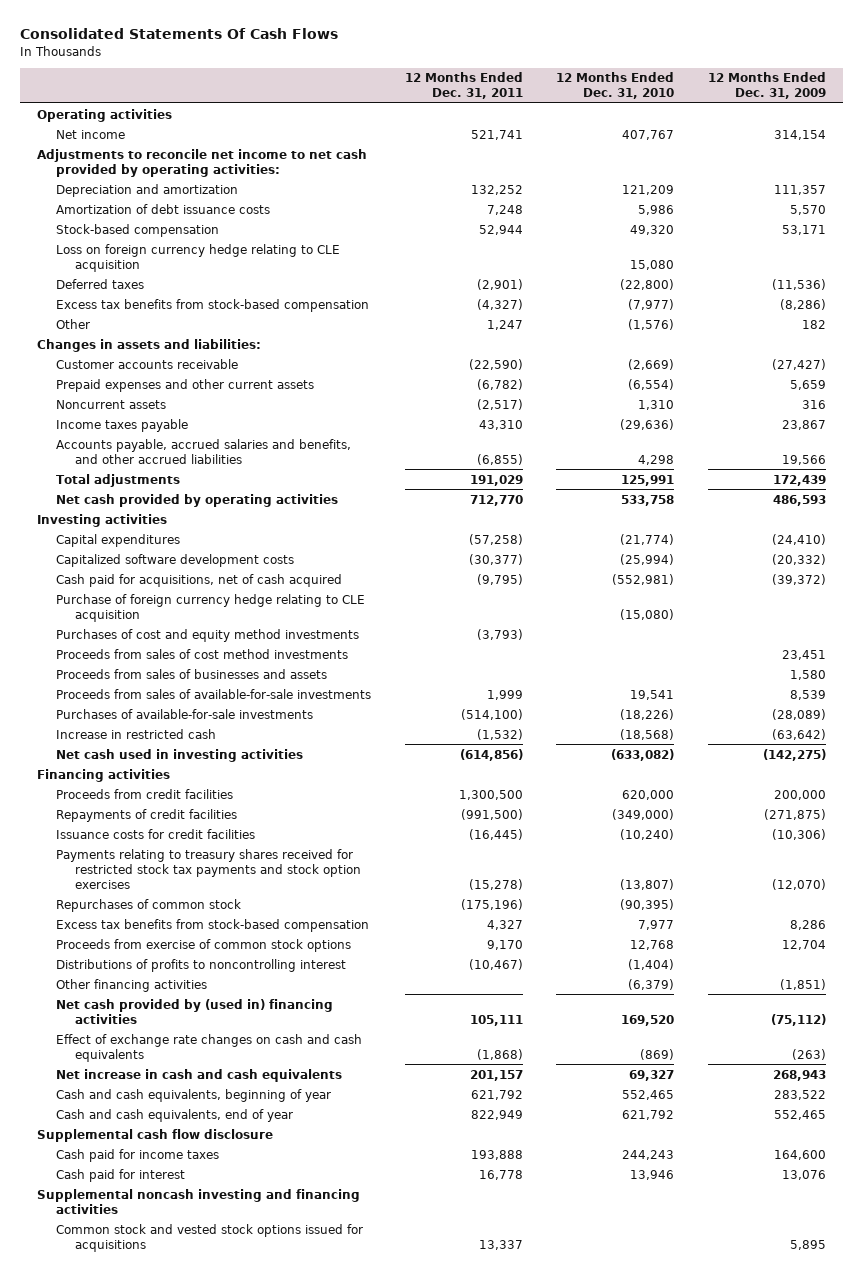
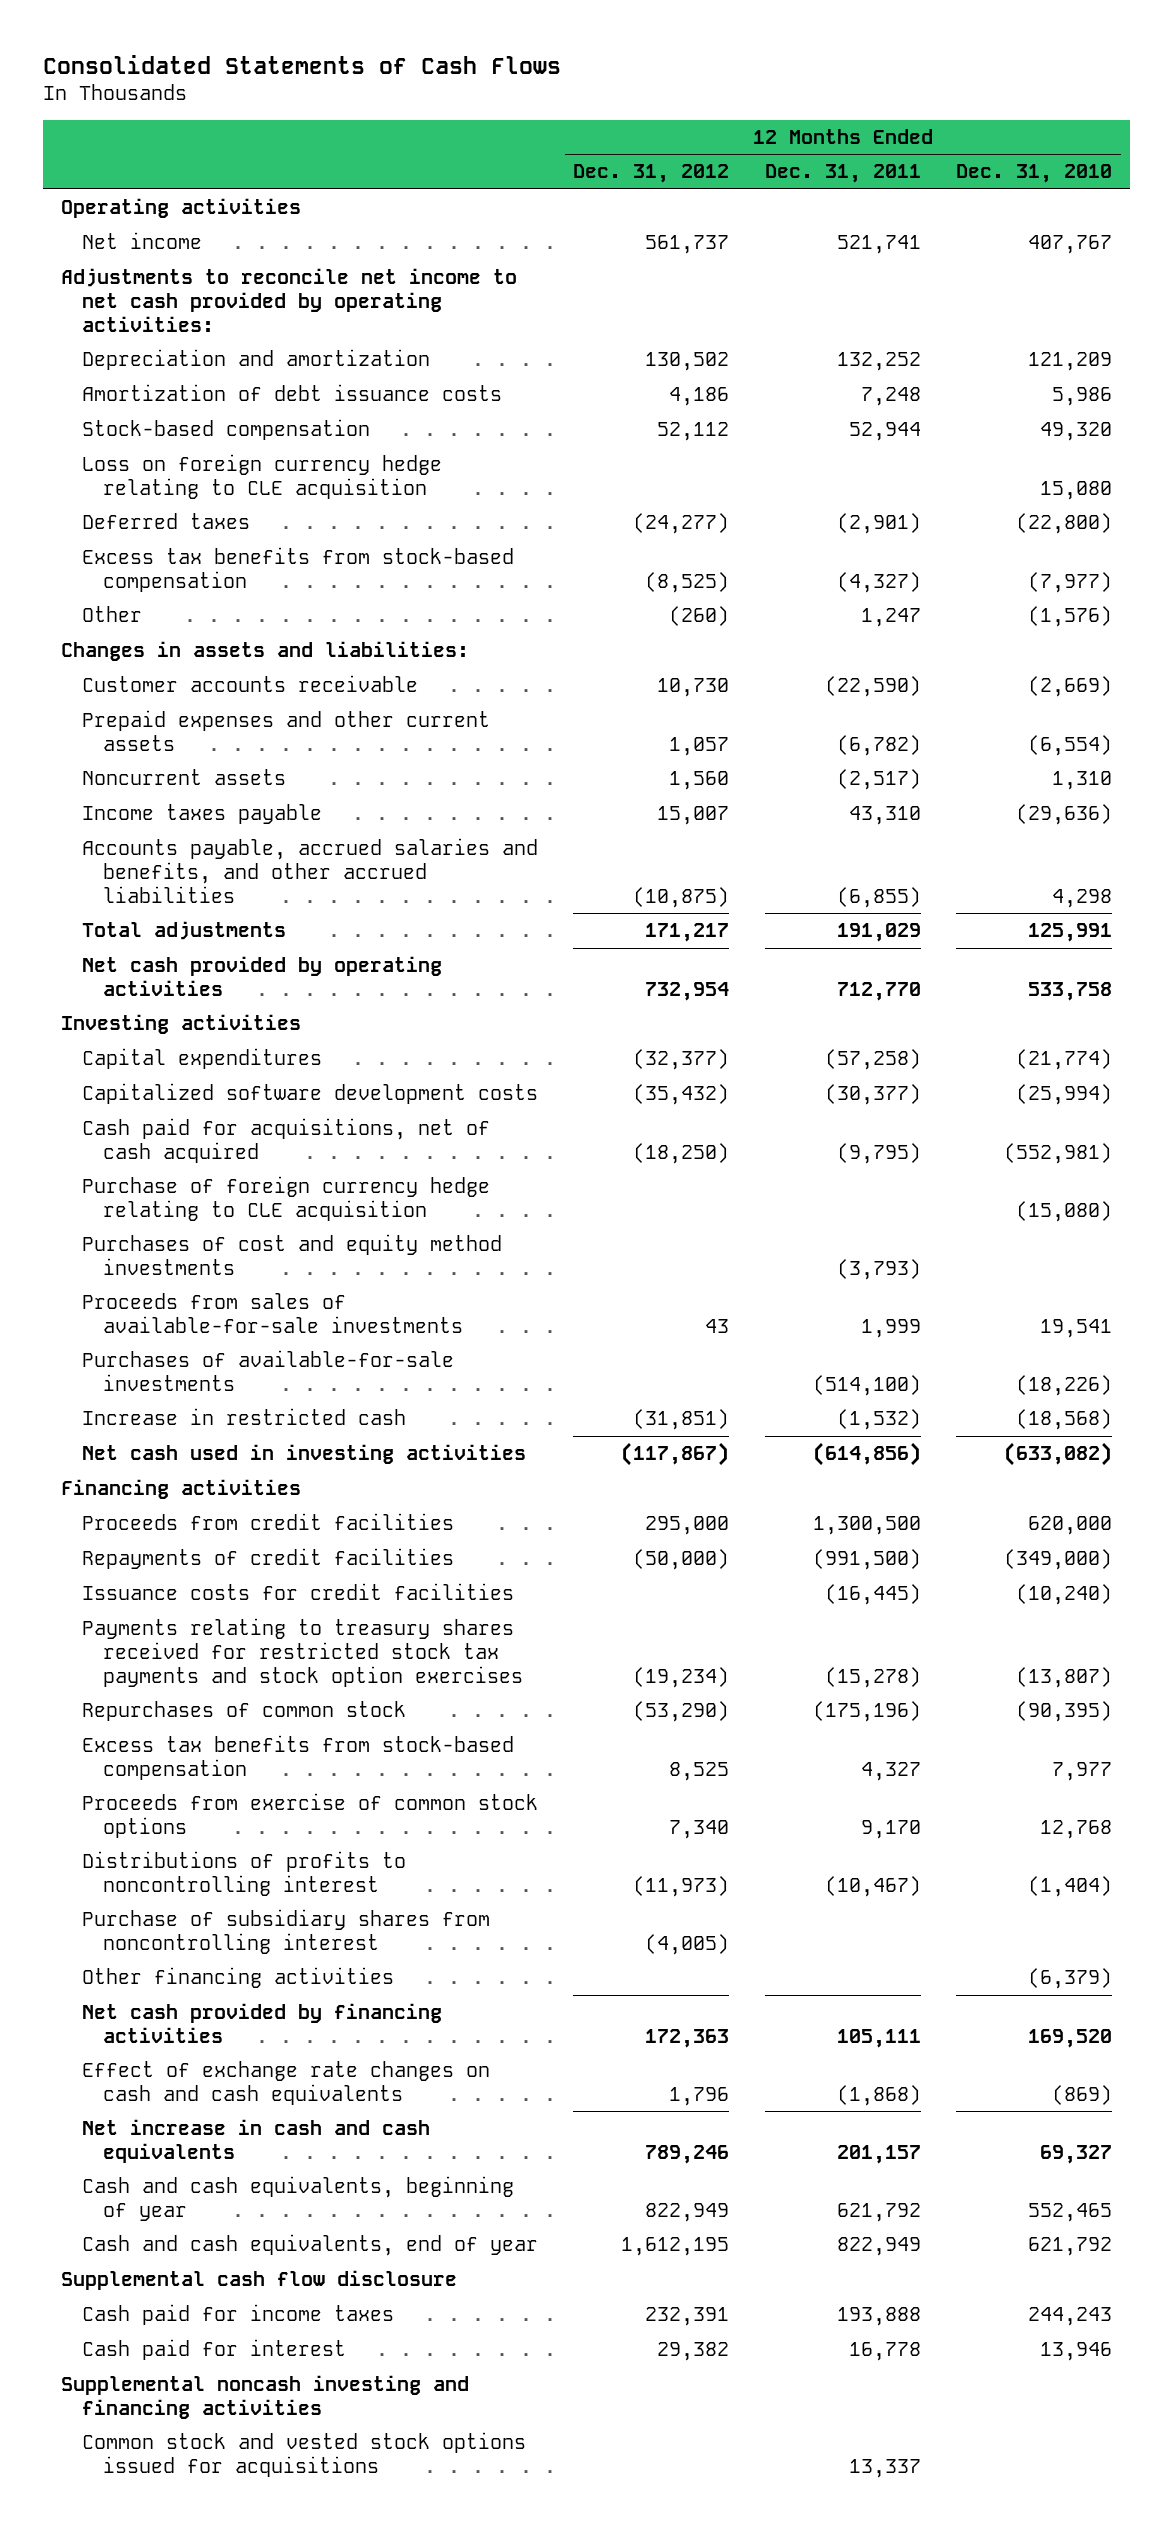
- Consolidated Statements Of Cash Flows
+ Consolidated Statements of Cash Flows
- | 12 Months Ended Dec. 31, 2011 | 12 Months Ended Dec. 31, 2010 | 12 Months Ended Dec. 31, 2009
+ | 12 Months Ended Dec. 31, 2012 | 12 Months Ended Dec. 31, 2011 | 12 Months Ended Dec. 31, 2010
- Proceeds from sales of cost method investments | | | 23,451
- Proceeds from sales of businesses and assets | | | 1,580
+ Purchase of subsidiary shares from noncontrolling interest | (4,005) | |
- Net cash provided by (used in) financing activities | 105,111 | 169,520 | (75,112)
+ Net cash provided by financing activities | 172,363 | 105,111 | 169,520

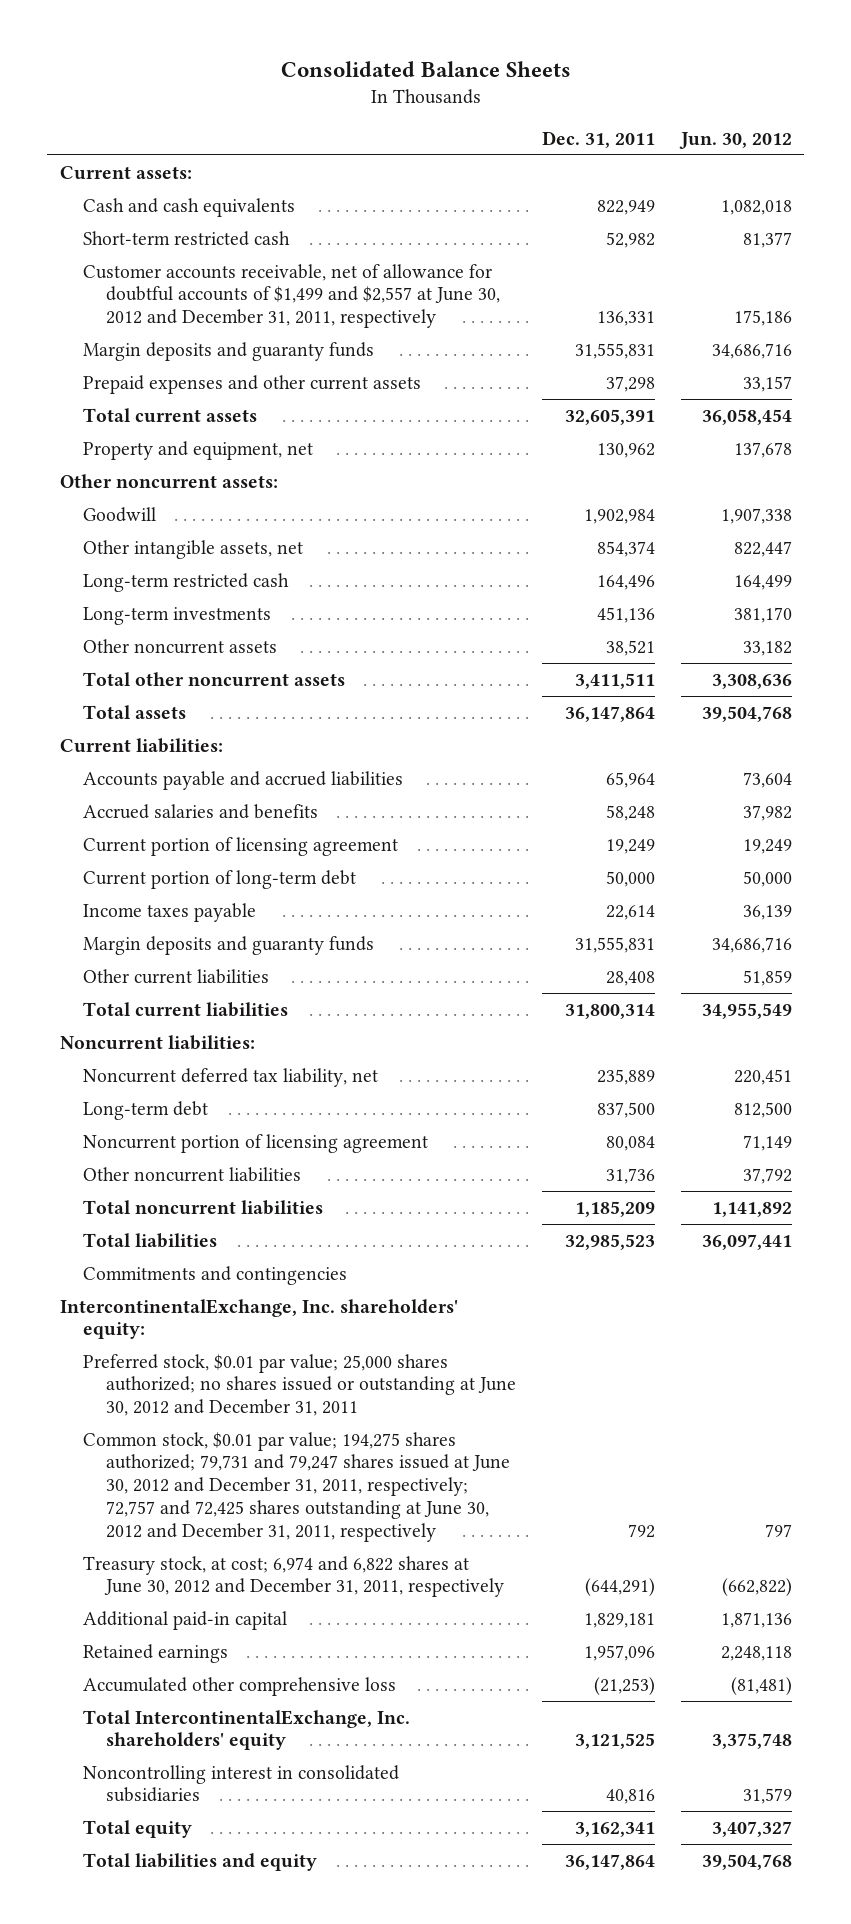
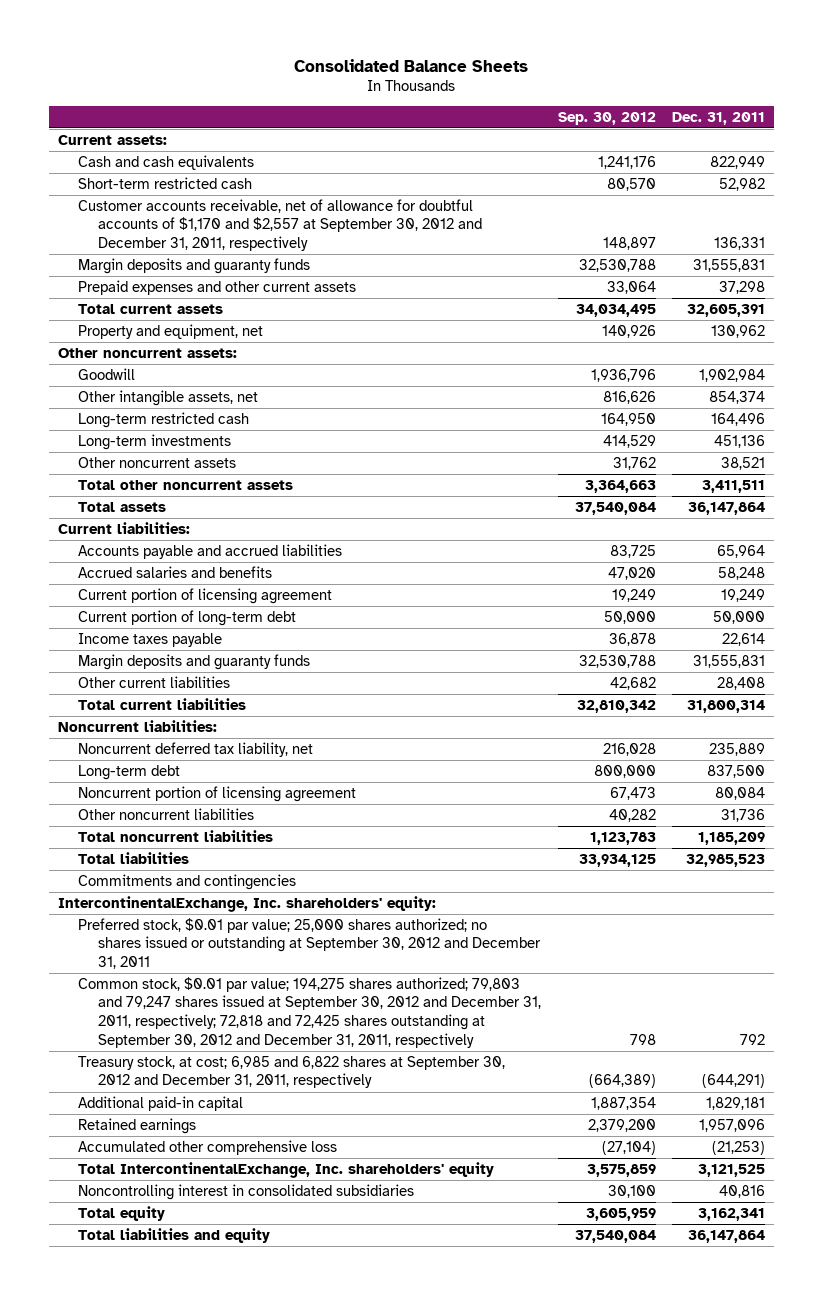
- | Dec. 31, 2011 | Jun. 30, 2012
+ | Sep. 30, 2012 | Dec. 31, 2011
- Customer accounts receivable, net of allowance for doubtful accounts of $1,499 and $2,557 at June 30, 2012 and December 31, 2011, respectively | 136,331 | 175,186
+ Customer accounts receivable, net of allowance for doubtful accounts of $1,170 and $2,557 at September 30, 2012 and December 31, 2011, respectively | 148,897 | 136,331
- Preferred stock, $0.01 par value; 25,000 shares authorized; no shares issued or outstanding at June 30, 2012 and December 31, 2011
- Common stock, $0.01 par value; 194,275 shares authorized; 79,731 and 79,247 shares issued at June 30, 2012 and December 31, 2011, respectively; 72,757 and 72,425 shares outstanding at June 30, 2012 and December 31, 2011, respectively | 792 | 797
- Treasury stock, at cost; 6,974 and 6,822 shares at June 30, 2012 and December 31, 2011, respectively | (644,291) | (662,822)
+ Preferred stock, $0.01 par value; 25,000 shares authorized; no shares issued or outstanding at September 30, 2012 and December 31, 2011
+ Common stock, $0.01 par value; 194,275 shares authorized; 79,803 and 79,247 shares issued at September 30, 2012 and December 31, 2011, respectively; 72,818 and 72,425 shares outstanding at September 30, 2012 and December 31, 2011, respectively | 798 | 792
+ Treasury stock, at cost; 6,985 and 6,822 shares at September 30, 2012 and December 31, 2011, respectively | (664,389) | (644,291)

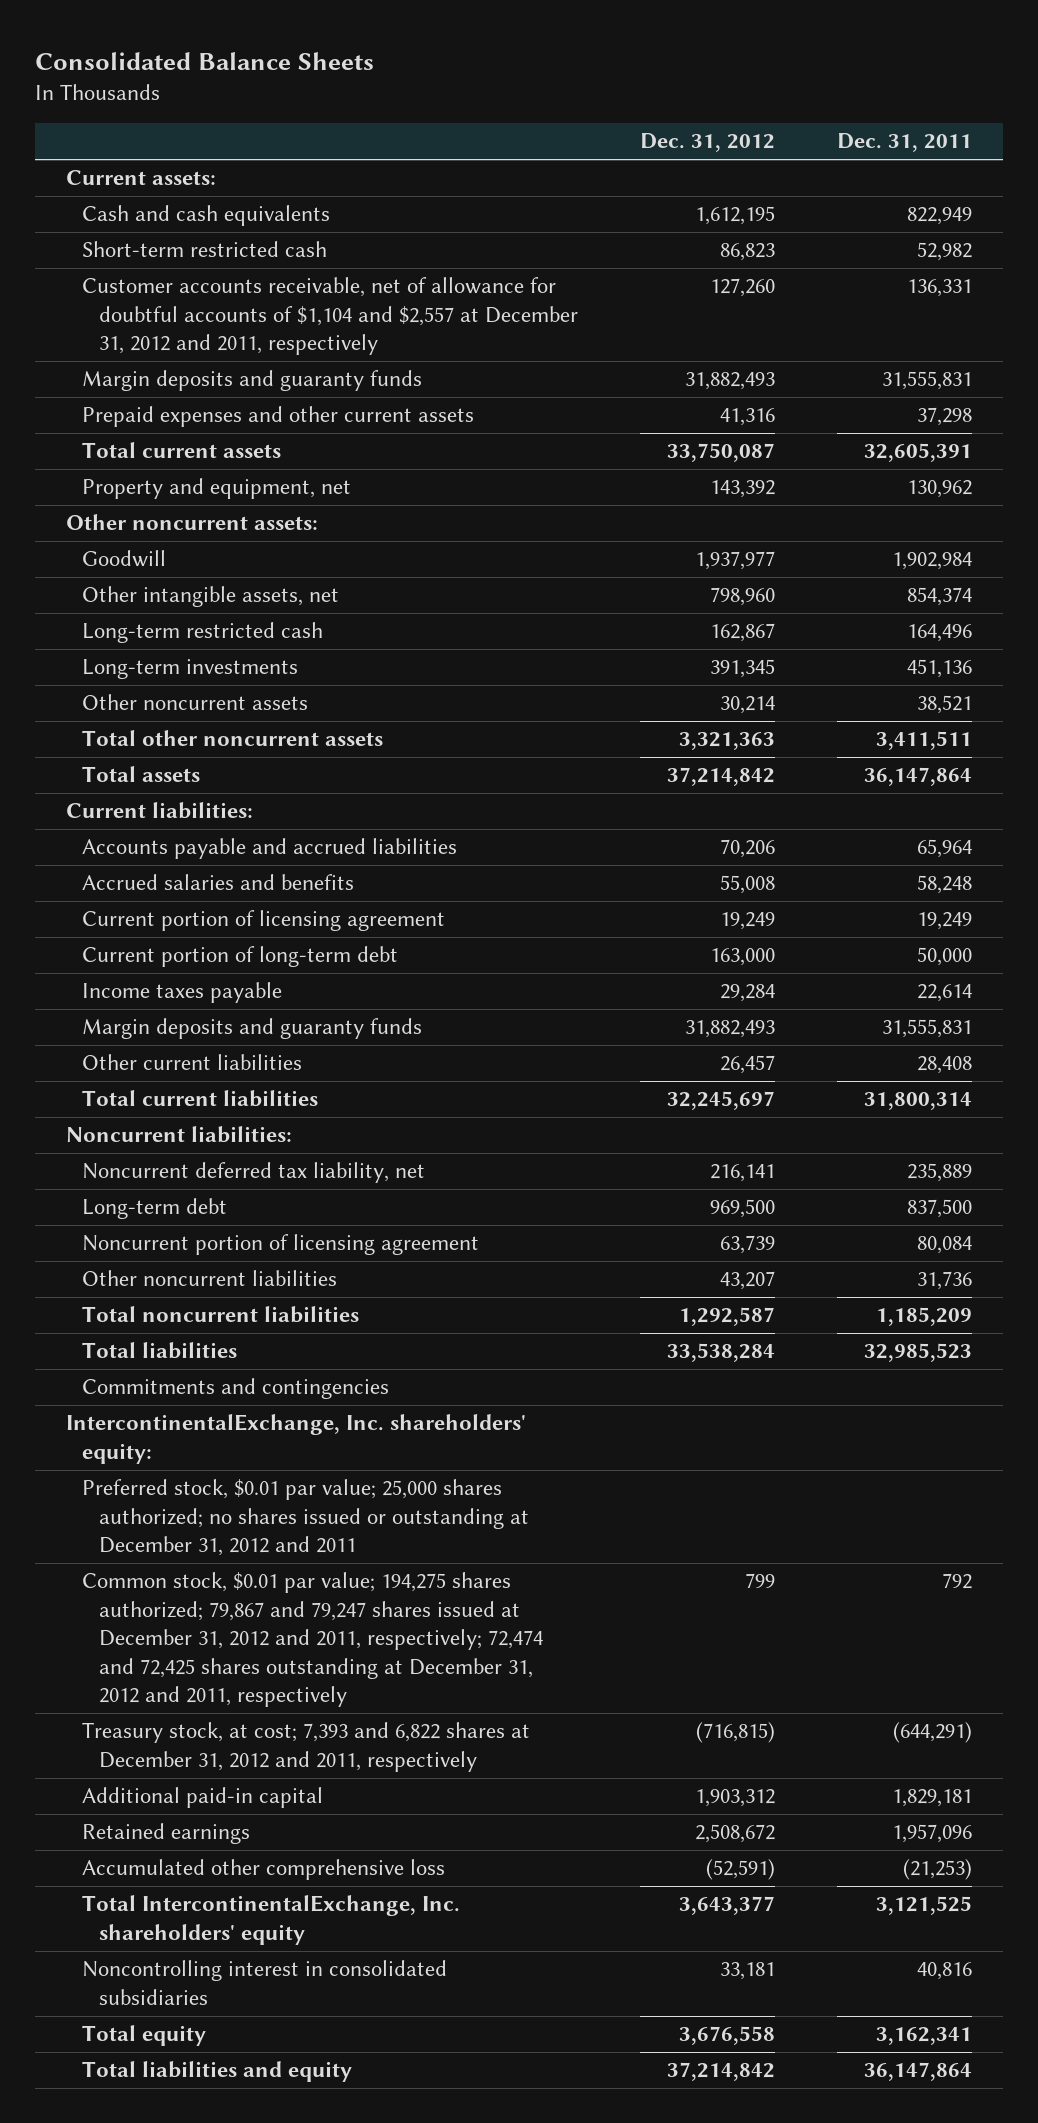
- | Sep. 30, 2012 | Dec. 31, 2011
+ | Dec. 31, 2012 | Dec. 31, 2011
- Customer accounts receivable, net of allowance for doubtful accounts of $1,170 and $2,557 at September 30, 2012 and December 31, 2011, respectively | 148,897 | 136,331
+ Customer accounts receivable, net of allowance for doubtful accounts of $1,104 and $2,557 at December 31, 2012 and 2011, respectively | 127,260 | 136,331
- Preferred stock, $0.01 par value; 25,000 shares authorized; no shares issued or outstanding at September 30, 2012 and December 31, 2011
- Common stock, $0.01 par value; 194,275 shares authorized; 79,803 and 79,247 shares issued at September 30, 2012 and December 31, 2011, respectively; 72,818 and 72,425 shares outstanding at September 30, 2012 and December 31, 2011, respectively | 798 | 792
- Treasury stock, at cost; 6,985 and 6,822 shares at September 30, 2012 and December 31, 2011, respectively | (664,389) | (644,291)
+ Preferred stock, $0.01 par value; 25,000 shares authorized; no shares issued or outstanding at December 31, 2012 and 2011
+ Common stock, $0.01 par value; 194,275 shares authorized; 79,867 and 79,247 shares issued at December 31, 2012 and 2011, respectively; 72,474 and 72,425 shares outstanding at December 31, 2012 and 2011, respectively | 799 | 792
+ Treasury stock, at cost; 7,393 and 6,822 shares at December 31, 2012 and 2011, respectively | (716,815) | (644,291)

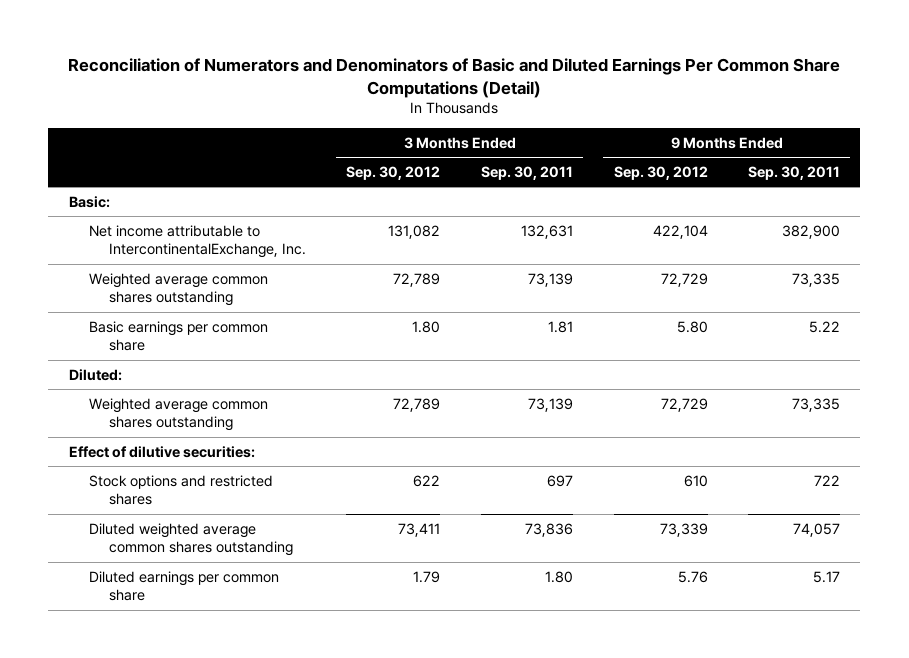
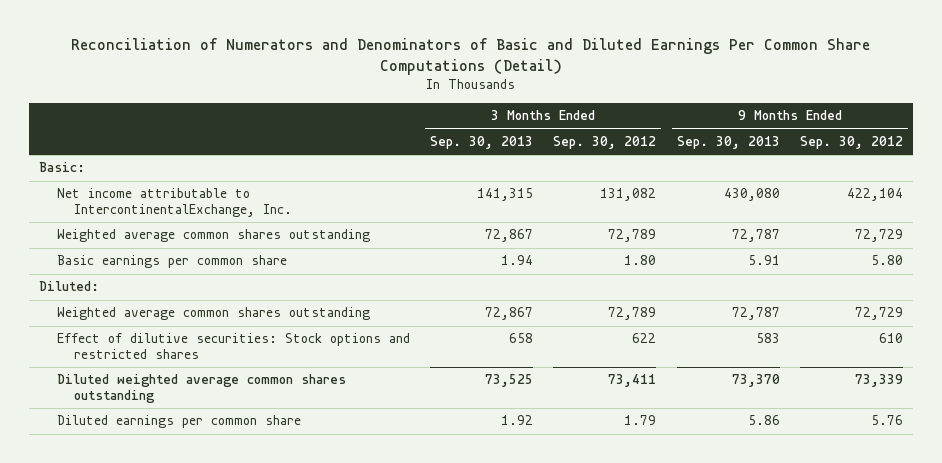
- | 3 Months Ended Sep. 30, 2012 | 3 Months Ended Sep. 30, 2011 | 9 Months Ended Sep. 30, 2012 | 9 Months Ended Sep. 30, 2011
+ | 3 Months Ended Sep. 30, 2013 | 3 Months Ended Sep. 30, 2012 | 9 Months Ended Sep. 30, 2013 | 9 Months Ended Sep. 30, 2012
- Effect of dilutive securities:
- Stock options and restricted shares | 622 | 697 | 610 | 722
+ Effect of dilutive securities: Stock options and restricted shares | 658 | 622 | 583 | 610

